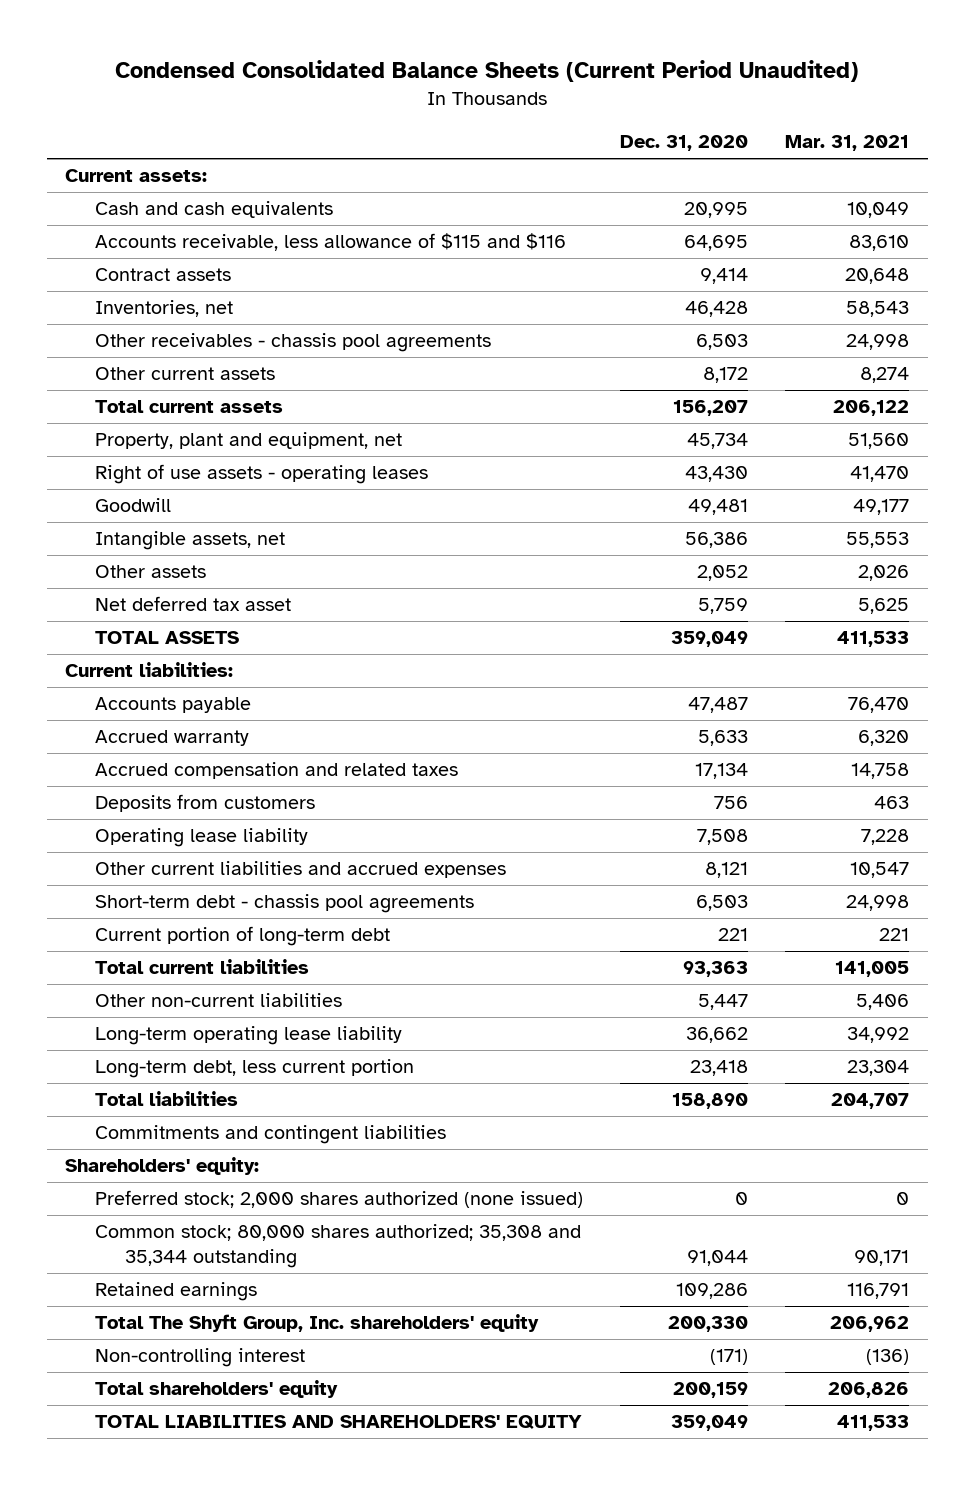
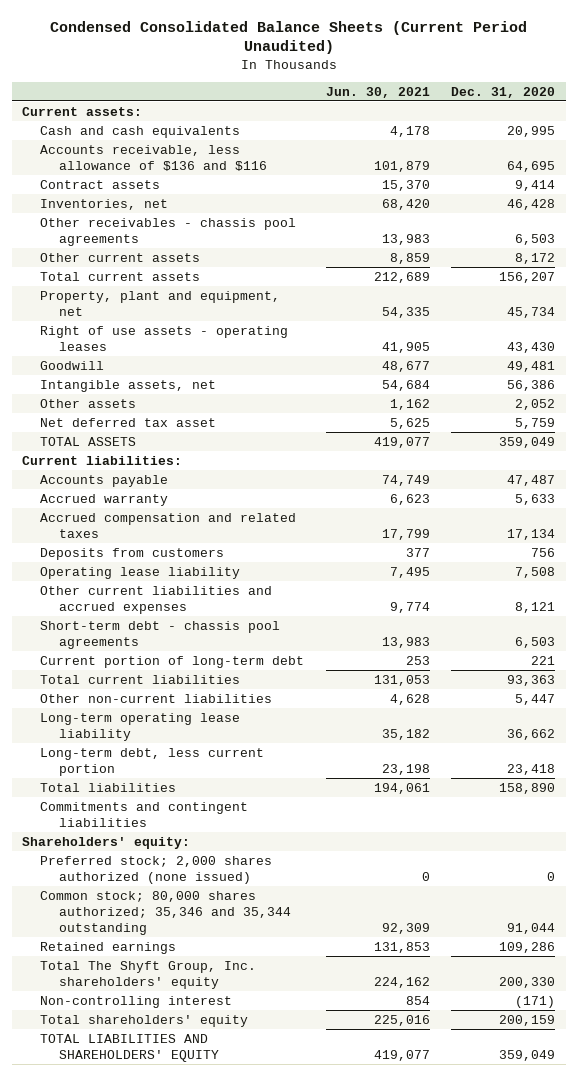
- | Dec. 31, 2020 | Mar. 31, 2021
+ | Jun. 30, 2021 | Dec. 31, 2020
- Accounts receivable, less allowance of $115 and $116 | 64,695 | 83,610
+ Accounts receivable, less allowance of $136 and $116 | 101,879 | 64,695
- Common stock; 80,000 shares authorized; 35,308 and 35,344 outstanding | 91,044 | 90,171
+ Common stock; 80,000 shares authorized; 35,346 and 35,344 outstanding | 92,309 | 91,044

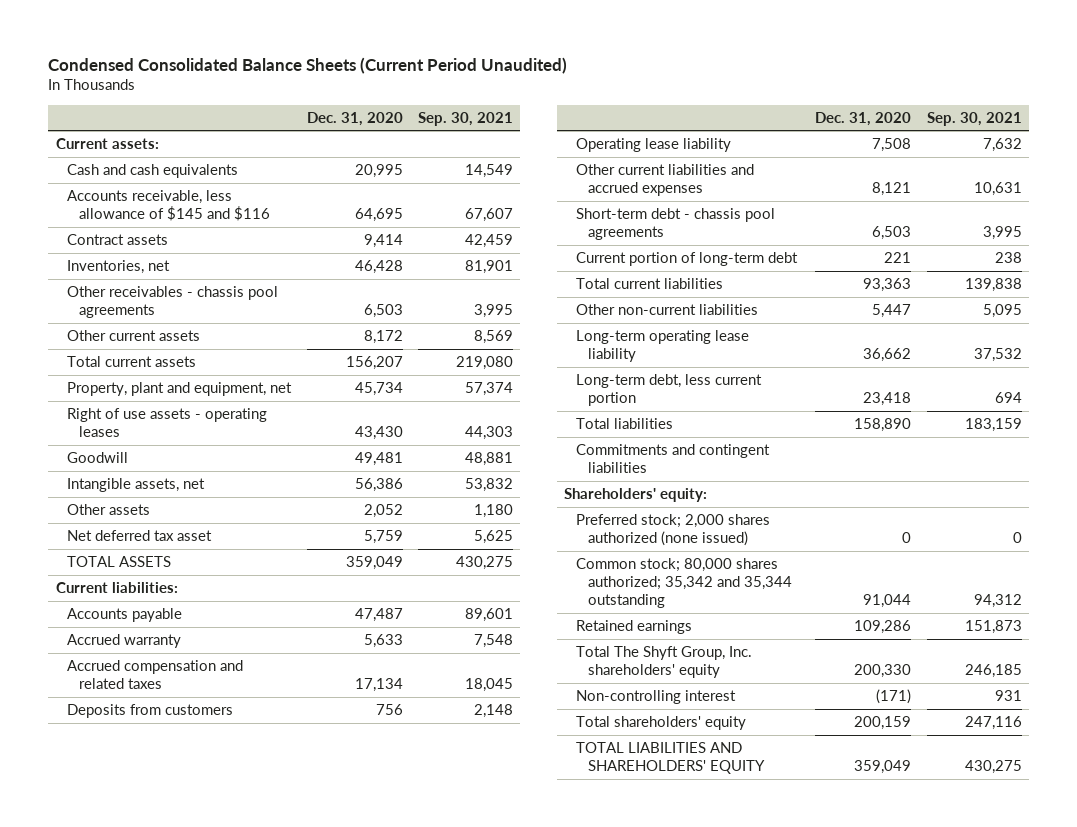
- | Jun. 30, 2021 | Dec. 31, 2020
+ | Dec. 31, 2020 | Sep. 30, 2021
- Accounts receivable, less allowance of $136 and $116 | 101,879 | 64,695
+ Accounts receivable, less allowance of $145 and $116 | 64,695 | 67,607
- Common stock; 80,000 shares authorized; 35,346 and 35,344 outstanding | 92,309 | 91,044
+ Common stock; 80,000 shares authorized; 35,342 and 35,344 outstanding | 91,044 | 94,312

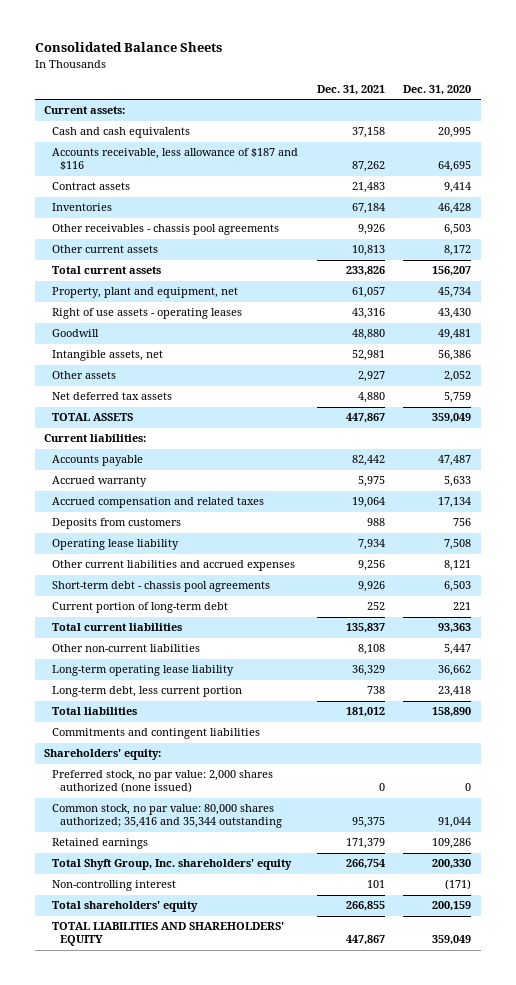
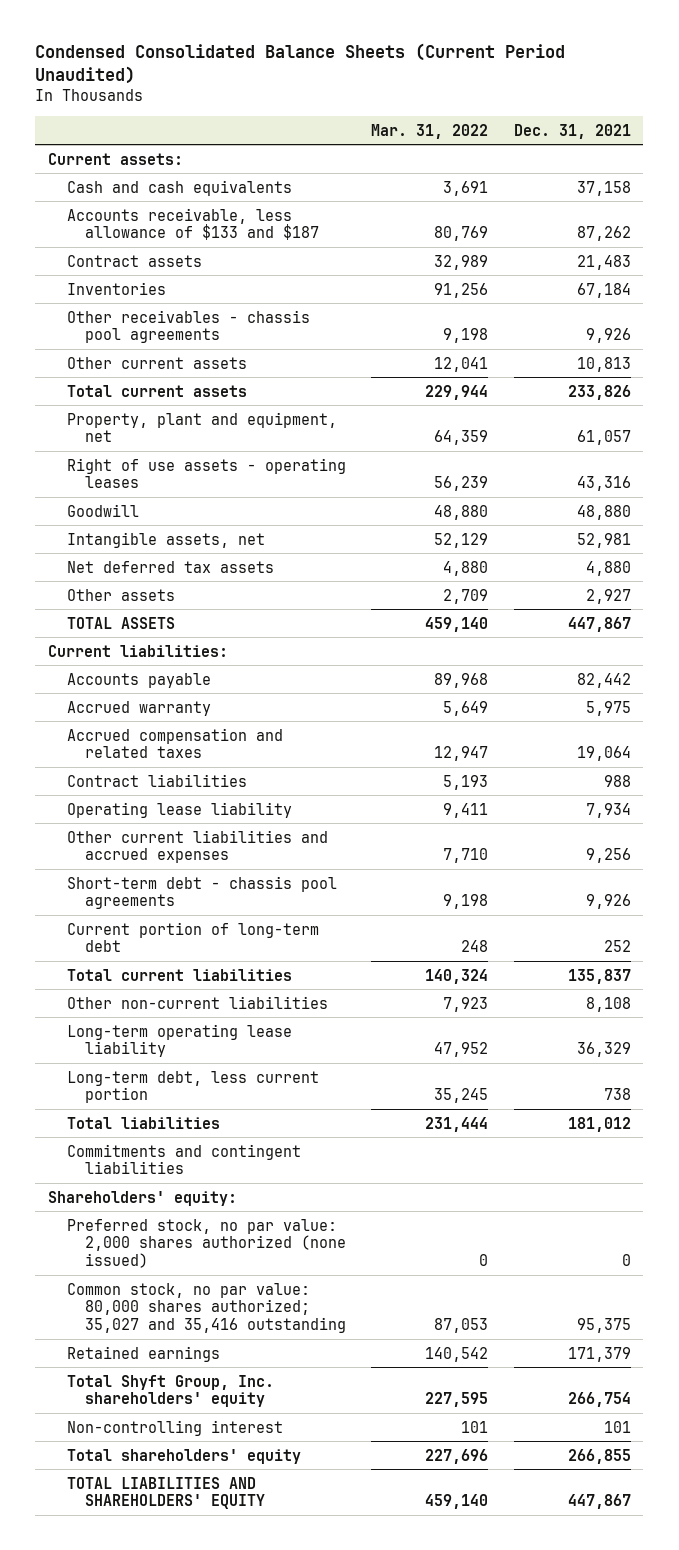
- Consolidated Balance Sheets
+ Condensed Consolidated Balance Sheets (Current Period Unaudited)
- | Dec. 31, 2021 | Dec. 31, 2020
+ | Mar. 31, 2022 | Dec. 31, 2021
- Accounts receivable, less allowance of $187 and $116 | 87,262 | 64,695
+ Accounts receivable, less allowance of $133 and $187 | 80,769 | 87,262
moved down: Other assets | 2,709 | 2,927
- Deposits from customers | 988 | 756
+ Contract liabilities | 5,193 | 988
- Common stock, no par value: 80,000 shares authorized; 35,416 and 35,344 outstanding | 95,375 | 91,044
+ Common stock, no par value: 80,000 shares authorized; 35,027 and 35,416 outstanding | 87,053 | 95,375

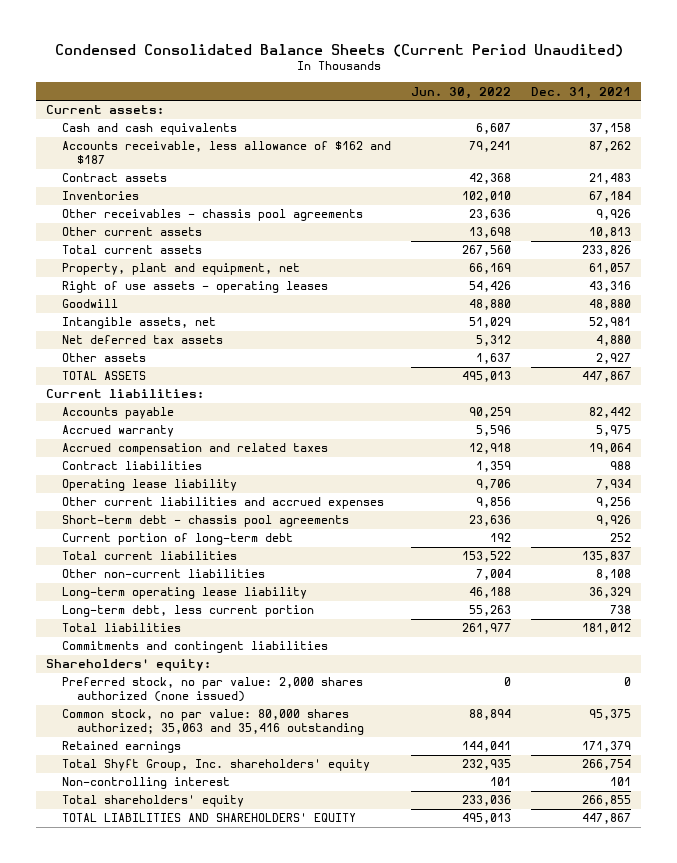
- | Mar. 31, 2022 | Dec. 31, 2021
+ | Jun. 30, 2022 | Dec. 31, 2021
- Accounts receivable, less allowance of $133 and $187 | 80,769 | 87,262
+ Accounts receivable, less allowance of $162 and $187 | 79,241 | 87,262
- Common stock, no par value: 80,000 shares authorized; 35,027 and 35,416 outstanding | 87,053 | 95,375
+ Common stock, no par value: 80,000 shares authorized; 35,063 and 35,416 outstanding | 88,894 | 95,375

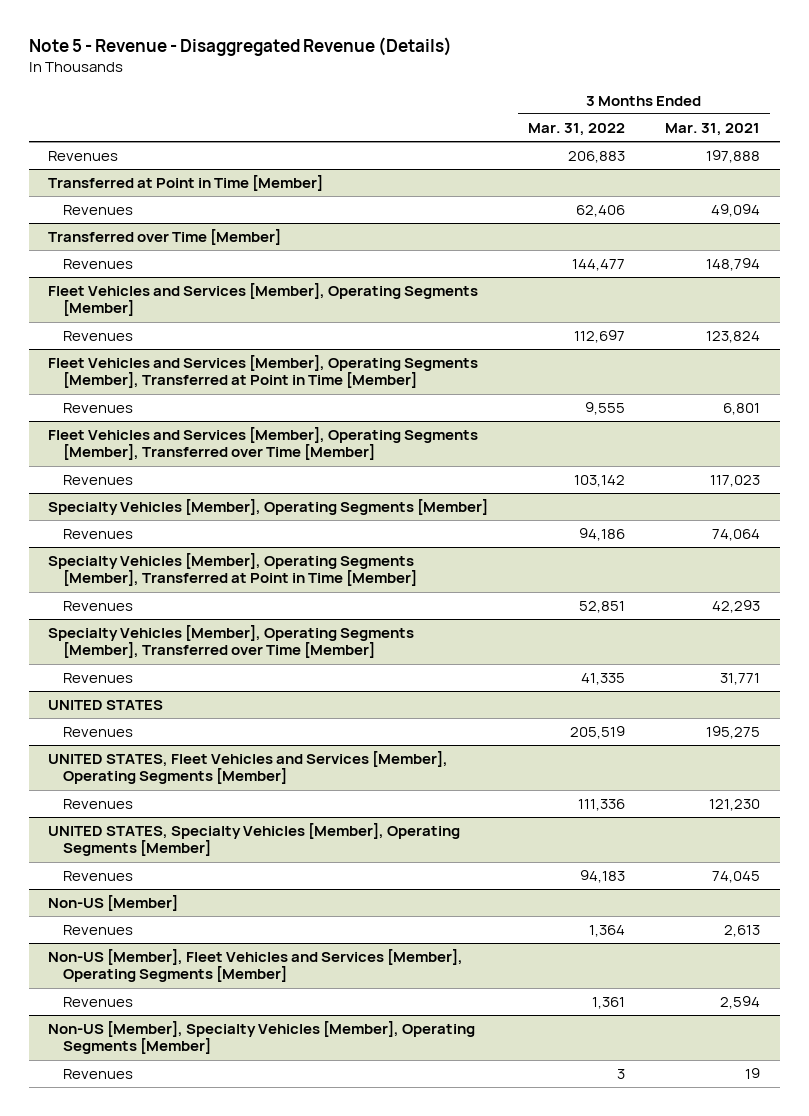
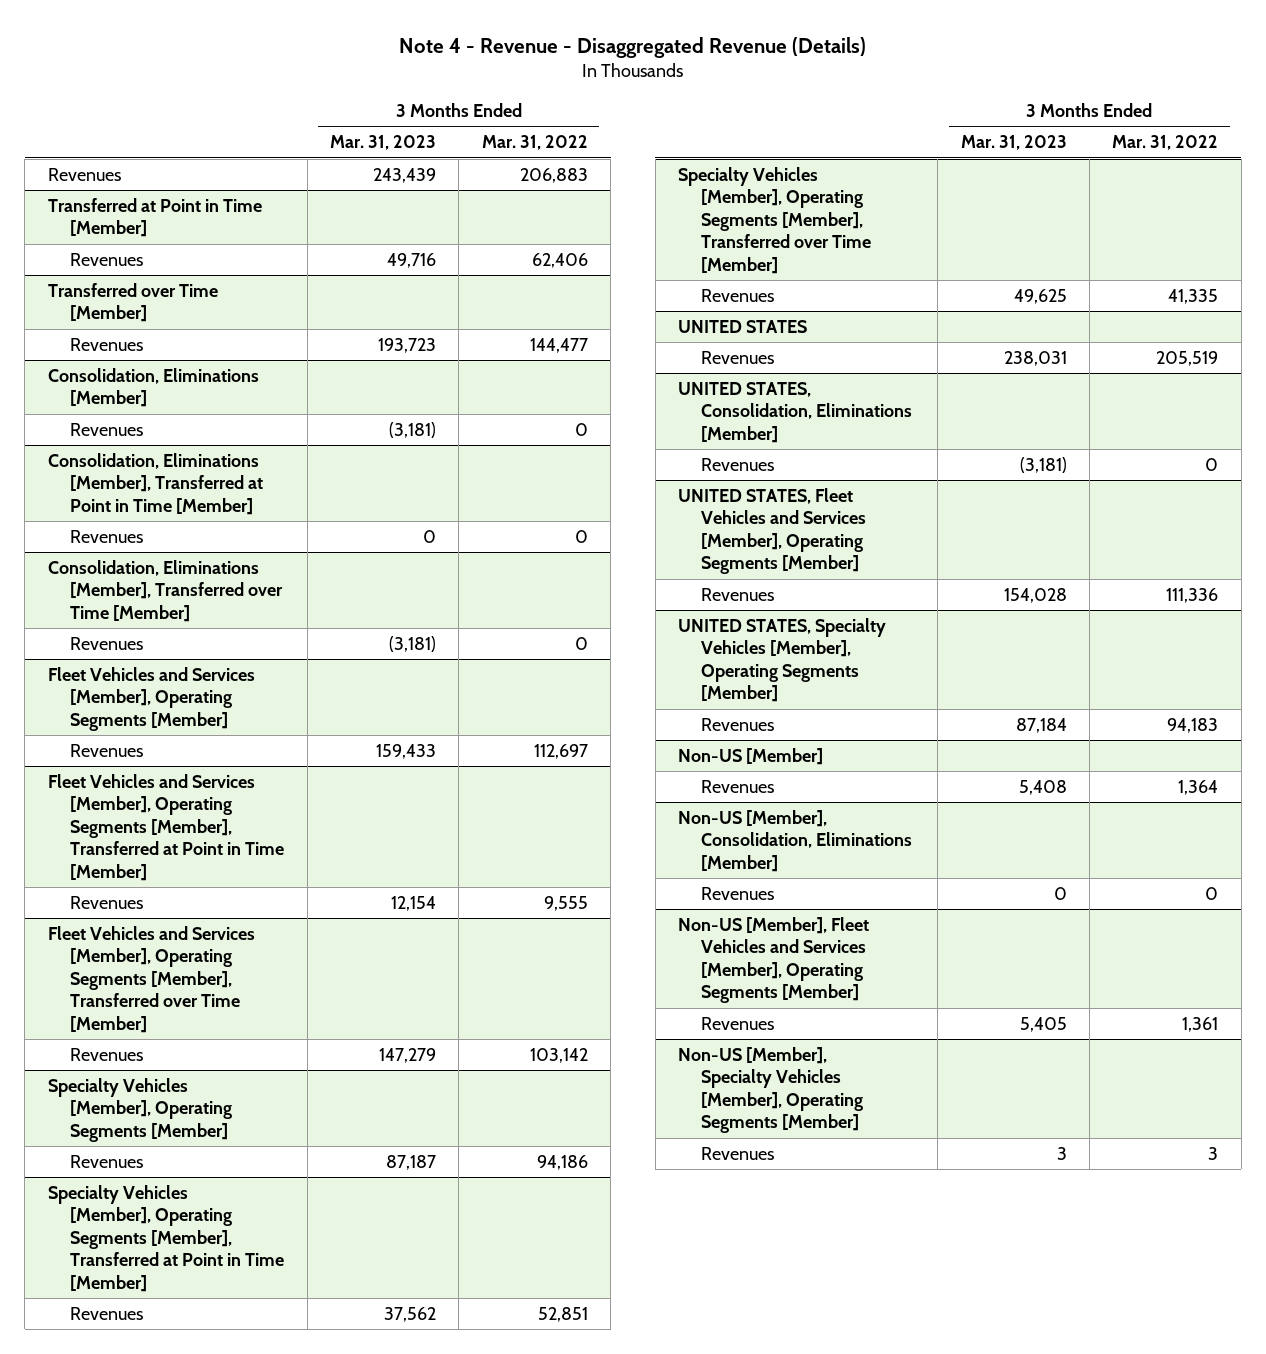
- Note 5 - Revenue - Disaggregated Revenue (Details)
+ Note 4 - Revenue - Disaggregated Revenue (Details)
- | 3 Months Ended Mar. 31, 2022 | 3 Months Ended Mar. 31, 2021
+ | 3 Months Ended Mar. 31, 2023 | 3 Months Ended Mar. 31, 2022
+ Consolidation, Eliminations [Member]
+ Revenues | (3,181) | 0
+ Consolidation, Eliminations [Member], Transferred at Point in Time [Member]
+ Revenues | 0 | 0
+ Consolidation, Eliminations [Member], Transferred over Time [Member]
+ Revenues | (3,181) | 0
+ UNITED STATES, Consolidation, Eliminations [Member]
+ Revenues | (3,181) | 0
+ Non-US [Member], Consolidation, Eliminations [Member]
+ Revenues | 0 | 0

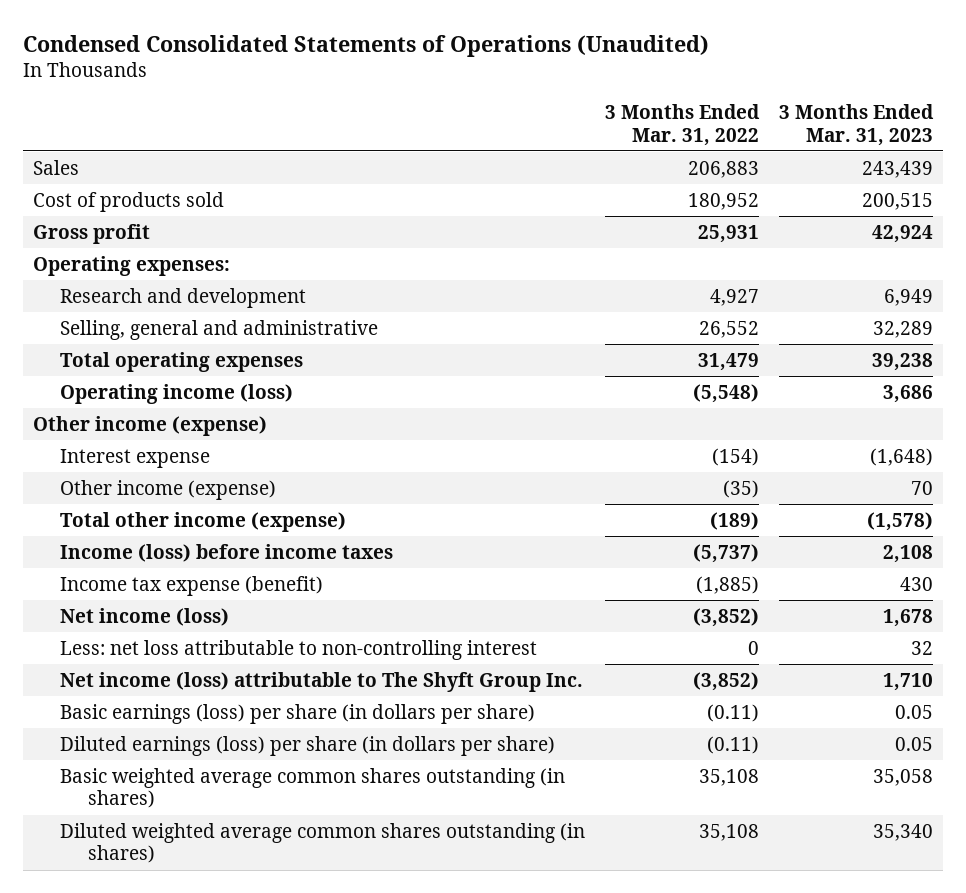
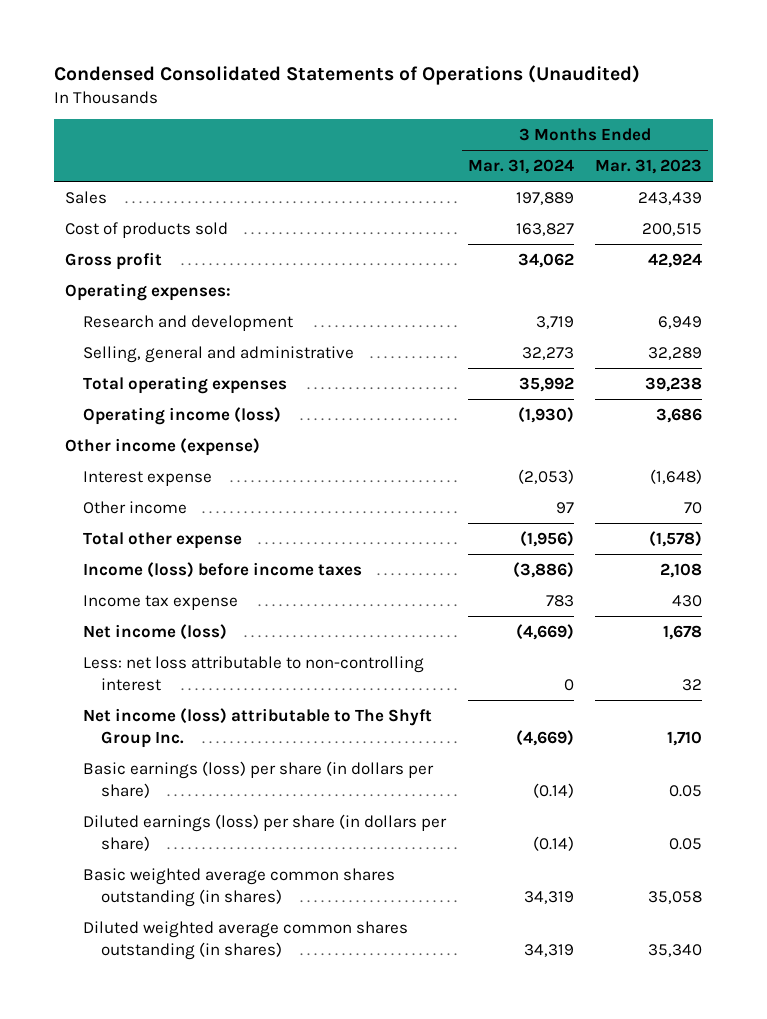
- | 3 Months Ended Mar. 31, 2022 | 3 Months Ended Mar. 31, 2023
+ | 3 Months Ended Mar. 31, 2024 | 3 Months Ended Mar. 31, 2023
- Other income (expense) | (35) | 70
- Total other income (expense) | (189) | (1,578)
+ Other income | 97 | 70
+ Total other expense | (1,956) | (1,578)
- Income tax expense (benefit) | (1,885) | 430
+ Income tax expense | 783 | 430

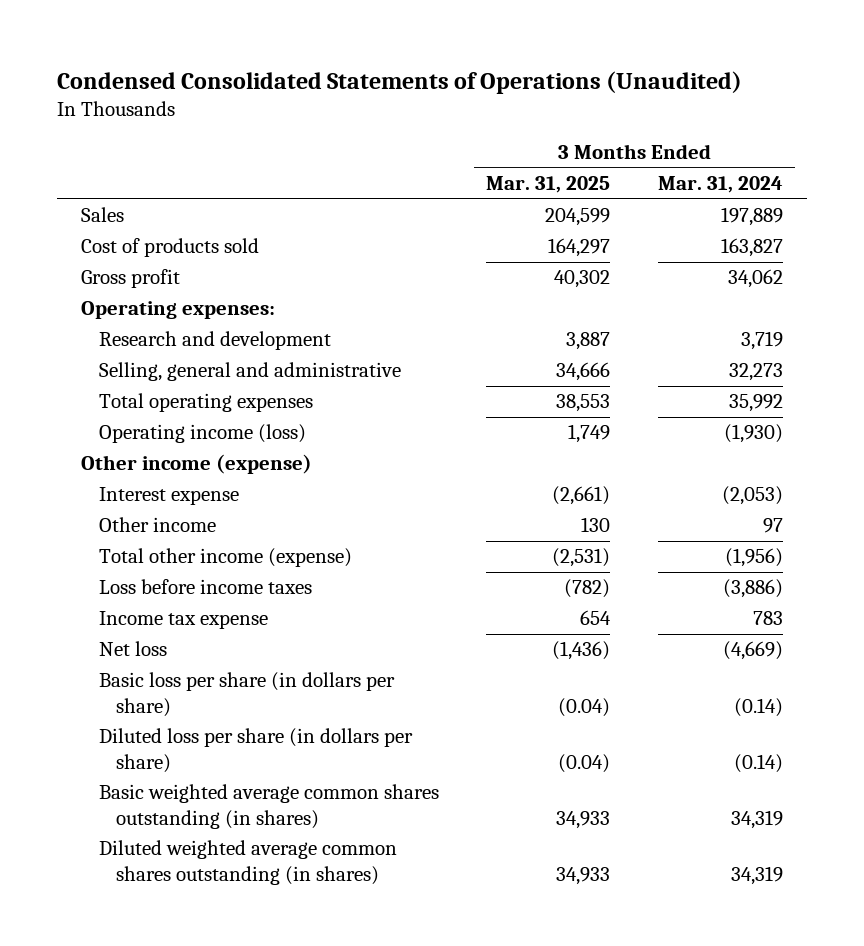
- | 3 Months Ended Mar. 31, 2024 | 3 Months Ended Mar. 31, 2023
+ | 3 Months Ended Mar. 31, 2025 | 3 Months Ended Mar. 31, 2024
- Total other expense | (1,956) | (1,578)
- Income (loss) before income taxes | (3,886) | 2,108
+ Total other income (expense) | (2,531) | (1,956)
+ Loss before income taxes | (782) | (3,886)
- Net income (loss) | (4,669) | 1,678
- Less: net loss attributable to non-controlling interest | 0 | 32
- Net income (loss) attributable to The Shyft Group Inc. | (4,669) | 1,710
- Basic earnings (loss) per share (in dollars per share) | (0.14) | 0.05
- Diluted earnings (loss) per share (in dollars per share) | (0.14) | 0.05
+ Net loss | (1,436) | (4,669)
+ Basic loss per share (in dollars per share) | (0.04) | (0.14)
+ Diluted loss per share (in dollars per share) | (0.04) | (0.14)

